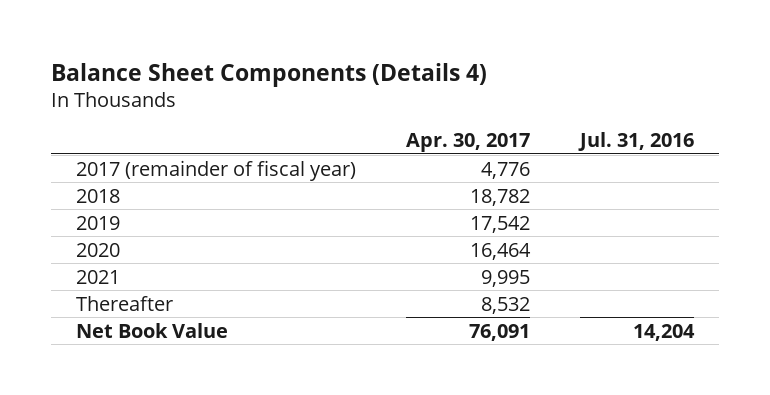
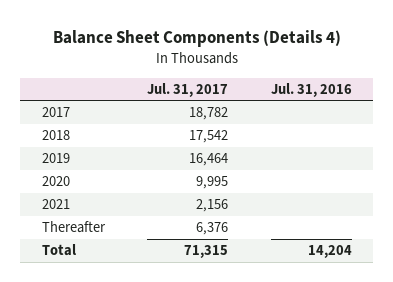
- | Apr. 30, 2017 | Jul. 31, 2016
+ | Jul. 31, 2017 | Jul. 31, 2016
- 2017 (remainder of fiscal year) | 4,776 |
+ 2017 | 18,782 |
- Net Book Value | 76,091 | 14,204
+ Total | 71,315 | 14,204

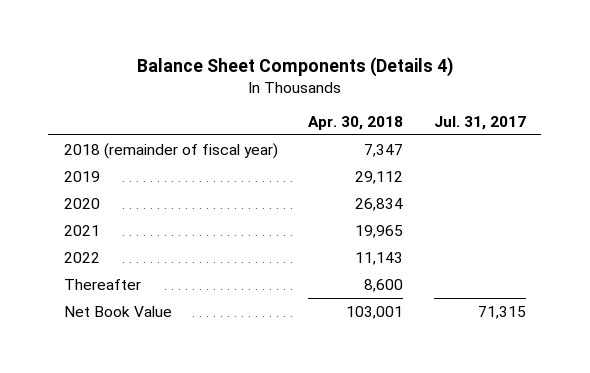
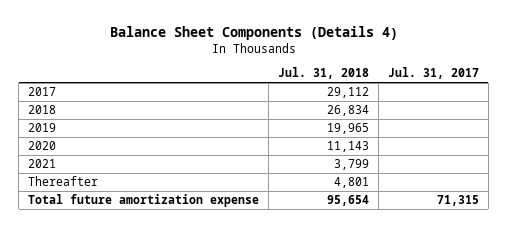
- | Apr. 30, 2018 | Jul. 31, 2017
+ | Jul. 31, 2018 | Jul. 31, 2017
- 2018 (remainder of fiscal year) | 7,347 |
+ 2017 | 29,112 |
+ 2018 | 26,834 |
- 2022 | 11,143 |
- Net Book Value | 103,001 | 71,315
+ Total future amortization expense | 95,654 | 71,315

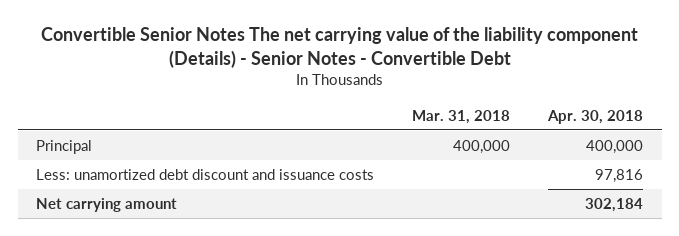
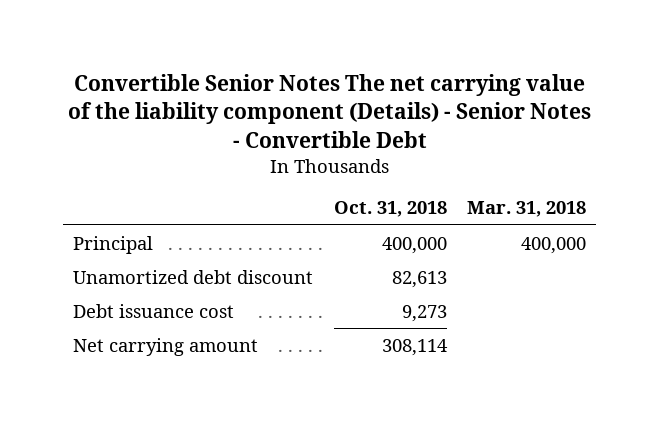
- | Mar. 31, 2018 | Apr. 30, 2018
+ | Oct. 31, 2018 | Mar. 31, 2018
- Less: unamortized debt discount and issuance costs | | 97,816
+ Unamortized debt discount | 82,613 |
+ Debt issuance cost | 9,273 |

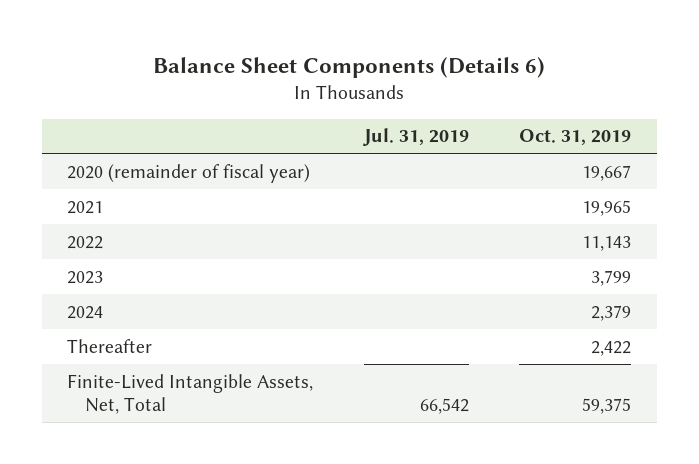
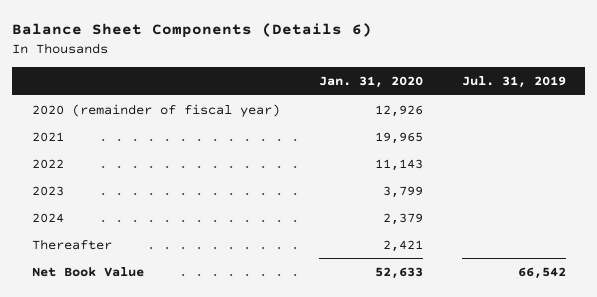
- | Jul. 31, 2019 | Oct. 31, 2019
+ | Jan. 31, 2020 | Jul. 31, 2019
- Finite-Lived Intangible Assets, Net, Total | 66,542 | 59,375
+ Net Book Value | 52,633 | 66,542

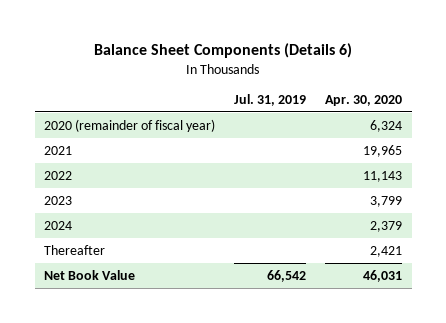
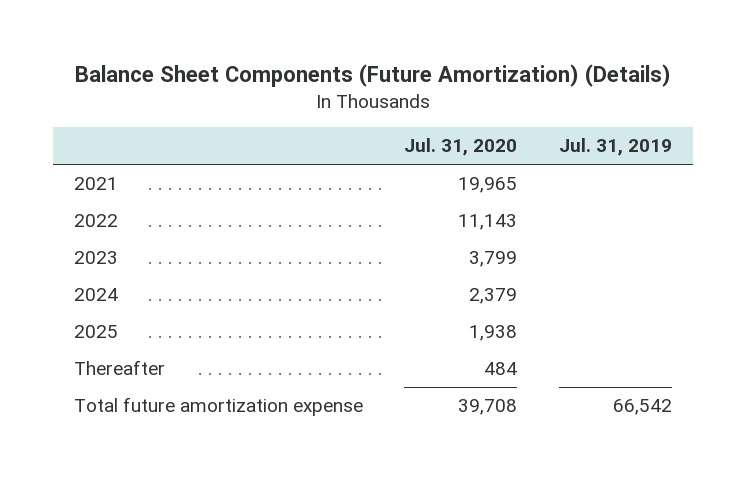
- Balance Sheet Components (Details 6)
+ Balance Sheet Components (Future Amortization) (Details)
- | Jul. 31, 2019 | Apr. 30, 2020
+ | Jul. 31, 2020 | Jul. 31, 2019
- 2020 (remainder of fiscal year) | | 6,324
+ 2025 | 1,938 |
- Net Book Value | 66,542 | 46,031
+ Total future amortization expense | 39,708 | 66,542

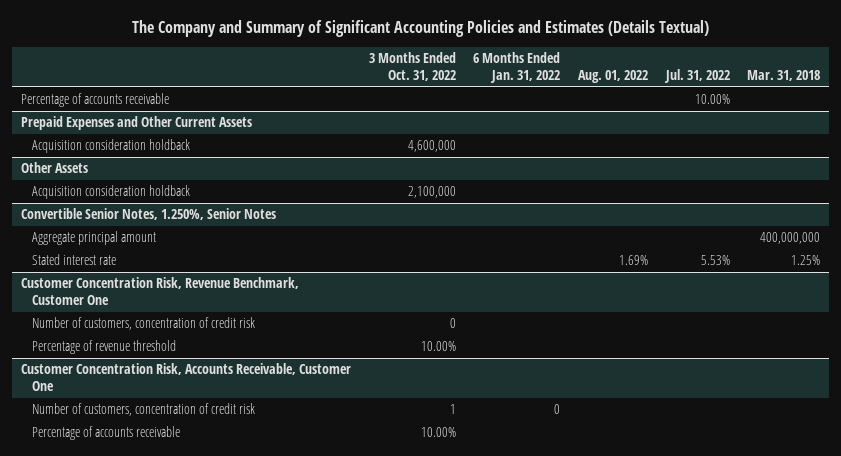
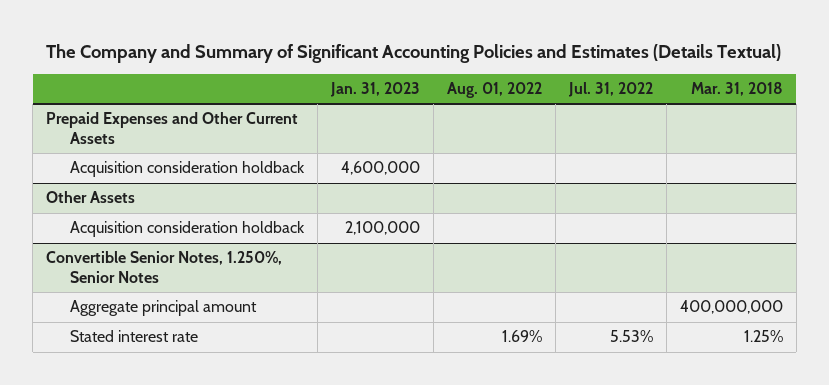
- | 3 Months Ended Oct. 31, 2022 | 6 Months Ended Jan. 31, 2022 | Aug. 01, 2022 | Jul. 31, 2022 | Mar. 31, 2018
+ | Jan. 31, 2023 | Aug. 01, 2022 | Jul. 31, 2022 | Mar. 31, 2018
- Percentage of accounts receivable | | | | 10.00% |
- Customer Concentration Risk, Revenue Benchmark, Customer One
- Number of customers, concentration of credit risk | 0 | | | |
- Percentage of revenue threshold | 10.00% | | | |
- Customer Concentration Risk, Accounts Receivable, Customer One
- Number of customers, concentration of credit risk | 1 | 0 | | |
- Percentage of accounts receivable | 10.00% | | | |

